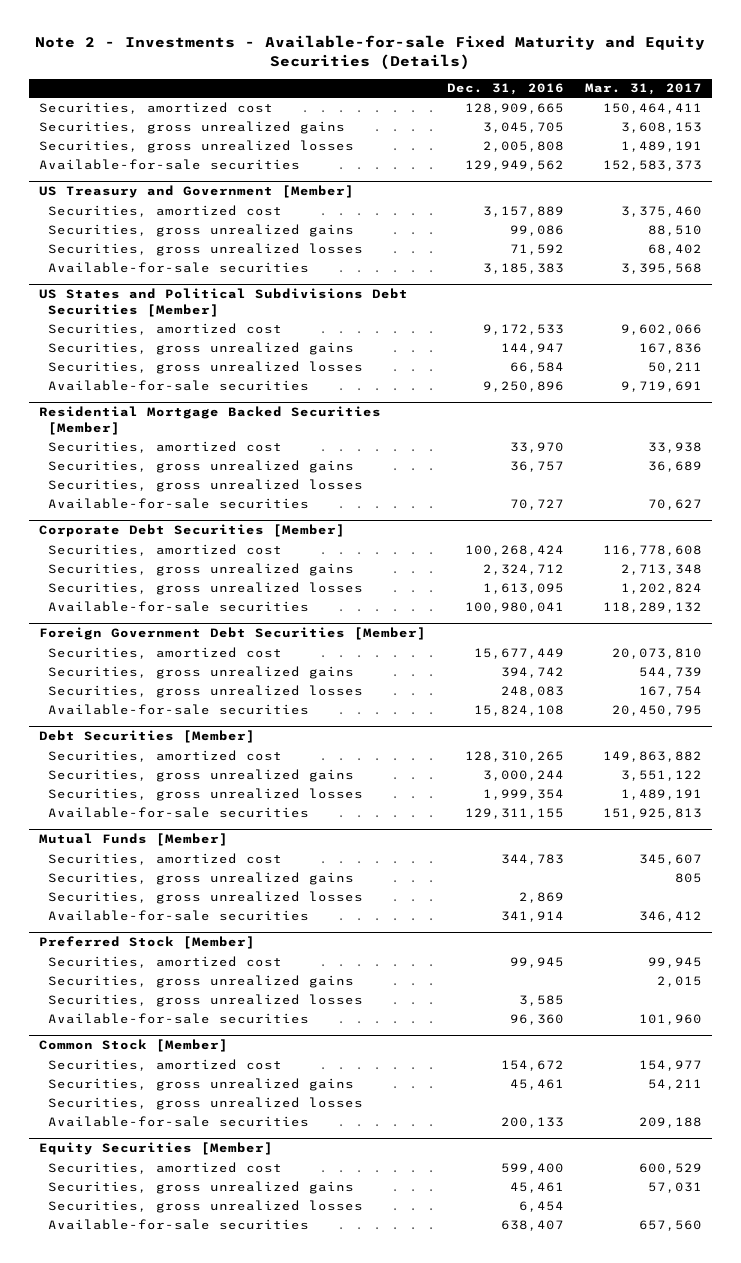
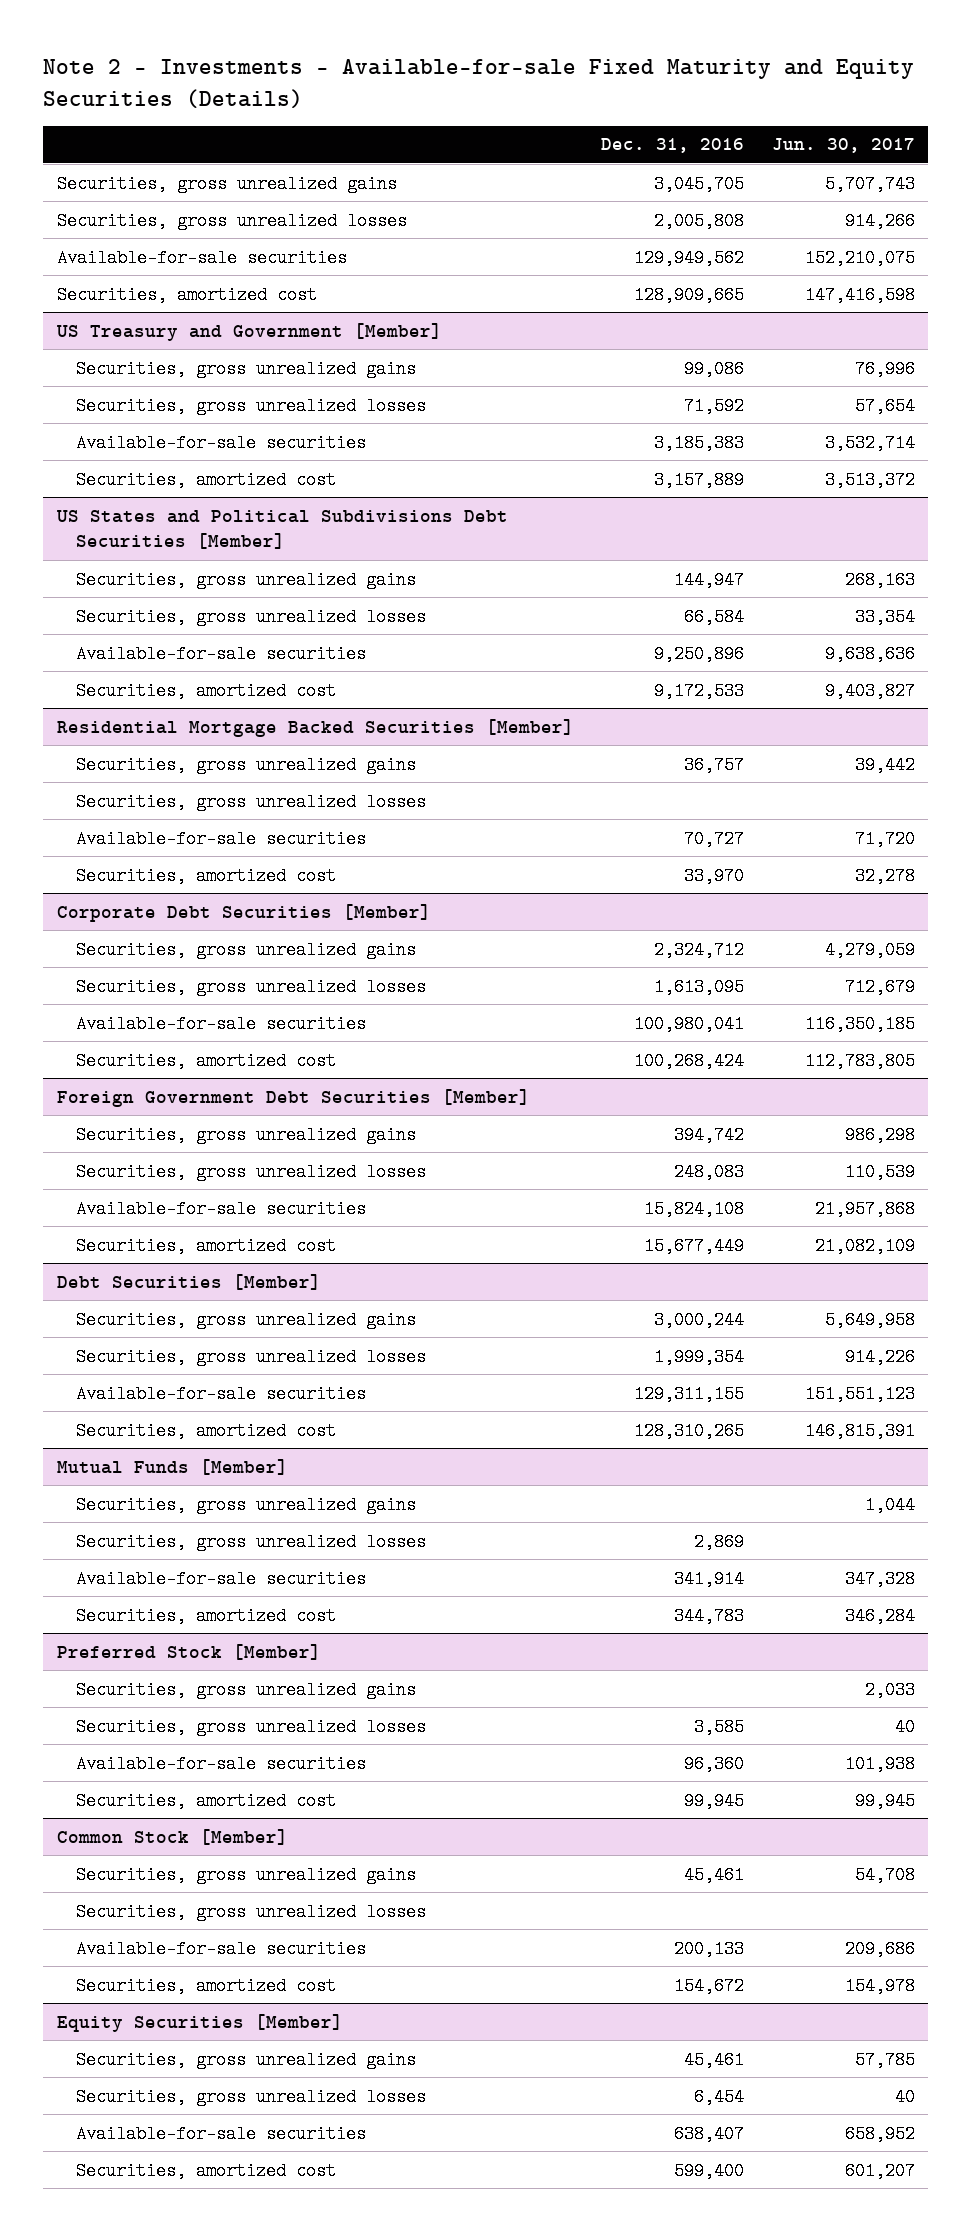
- | Dec. 31, 2016 | Mar. 31, 2017
+ | Dec. 31, 2016 | Jun. 30, 2017
moved down: Securities, amortized cost | 128,909,665 | 147,416,598
@ US Treasury and Government [Member]
moved down: Securities, amortized cost | 3,157,889 | 3,513,372
@ US States and Political Subdivisions Debt Securities [Member]
moved down: Securities, amortized cost | 9,172,533 | 9,403,827
@ Residential Mortgage Backed Securities [Member]
moved down: Securities, amortized cost | 33,970 | 32,278
@ Corporate Debt Securities [Member]
moved down: Securities, amortized cost | 100,268,424 | 112,783,805
@ Foreign Government Debt Securities [Member]
moved down: Securities, amortized cost | 15,677,449 | 21,082,109
@ Debt Securities [Member]
moved down: Securities, amortized cost | 128,310,265 | 146,815,391
@ Mutual Funds [Member]
moved down: Securities, amortized cost | 344,783 | 346,284
@ Preferred Stock [Member]
moved down: Securities, amortized cost | 99,945 | 99,945
@ Common Stock [Member]
moved down: Securities, amortized cost | 154,672 | 154,978
@ Equity Securities [Member]
moved down: Securities, amortized cost | 599,400 | 601,207

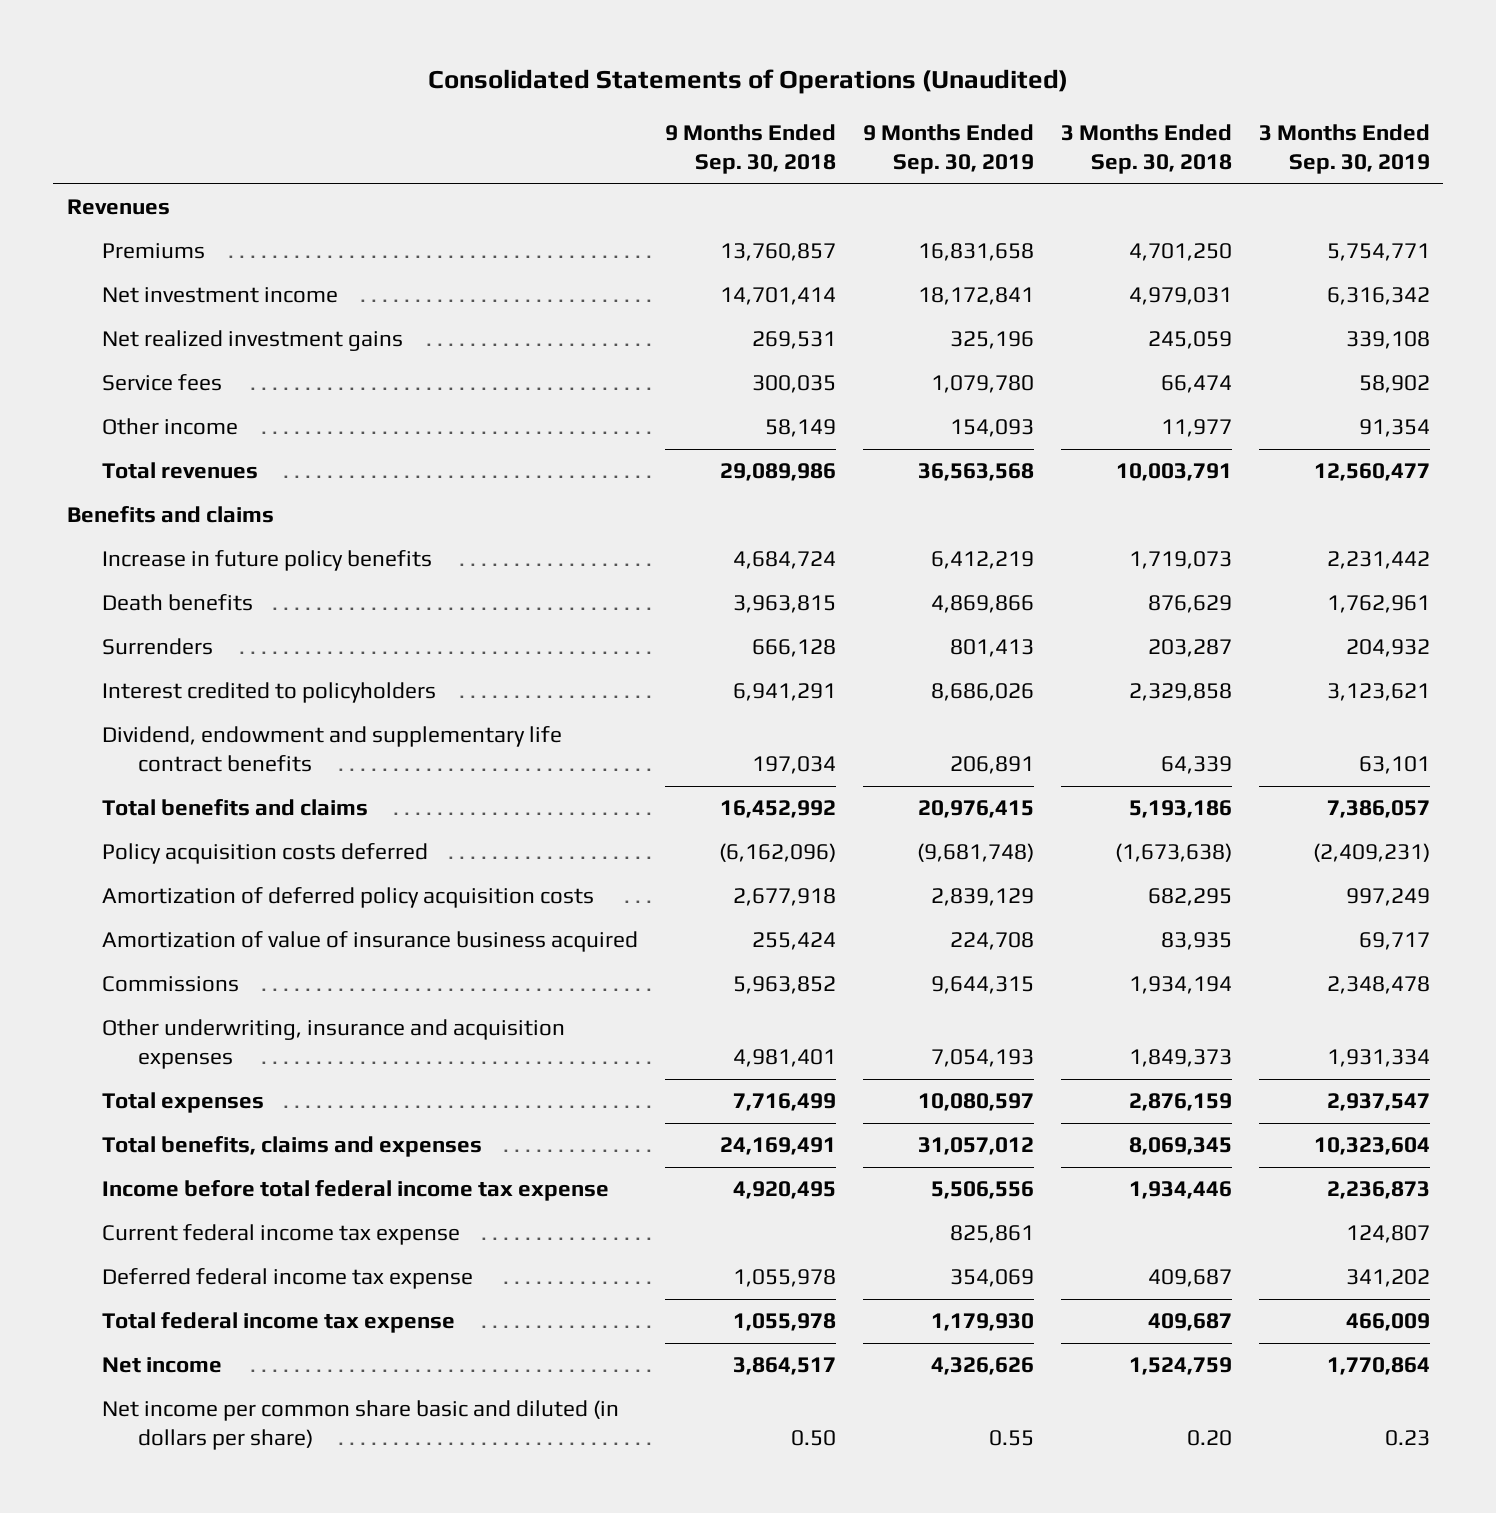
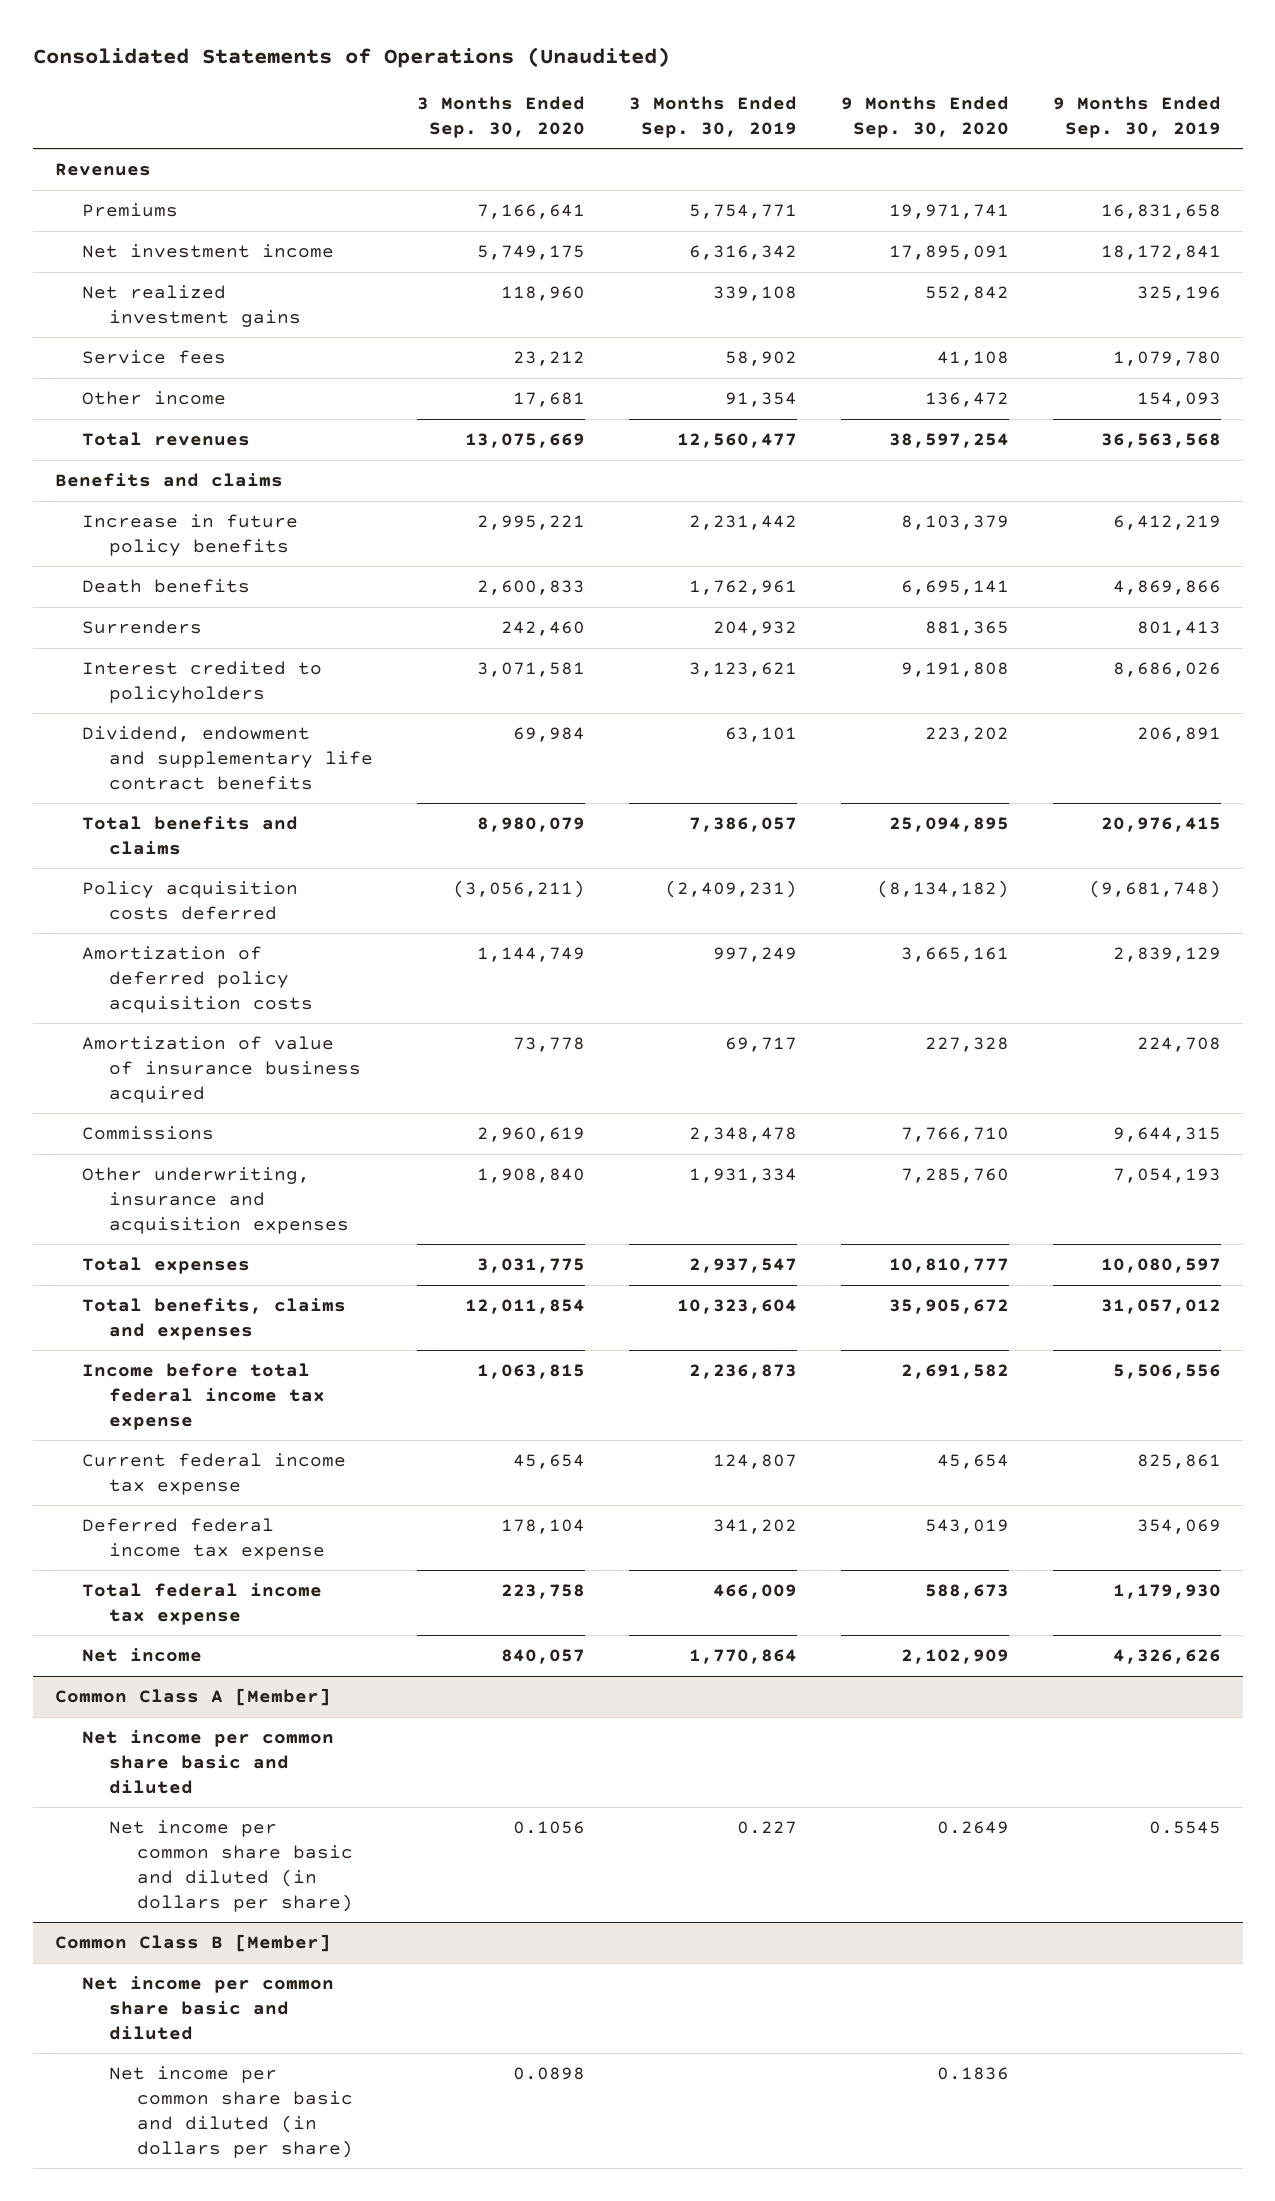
- | 9 Months Ended Sep. 30, 2018 | 9 Months Ended Sep. 30, 2019 | 3 Months Ended Sep. 30, 2018 | 3 Months Ended Sep. 30, 2019
+ | 3 Months Ended Sep. 30, 2020 | 3 Months Ended Sep. 30, 2019 | 9 Months Ended Sep. 30, 2020 | 9 Months Ended Sep. 30, 2019
- Net income per common share basic and diluted (in dollars per share) | 0.50 | 0.55 | 0.20 | 0.23
+ Common Class A [Member]
+ Net income per common share basic and diluted
+ Net income per common share basic and diluted (in dollars per share) | 0.1056 | 0.227 | 0.2649 | 0.5545
+ Common Class B [Member]
+ Net income per common share basic and diluted
+ Net income per common share basic and diluted (in dollars per share) | 0.0898 | | 0.1836 |

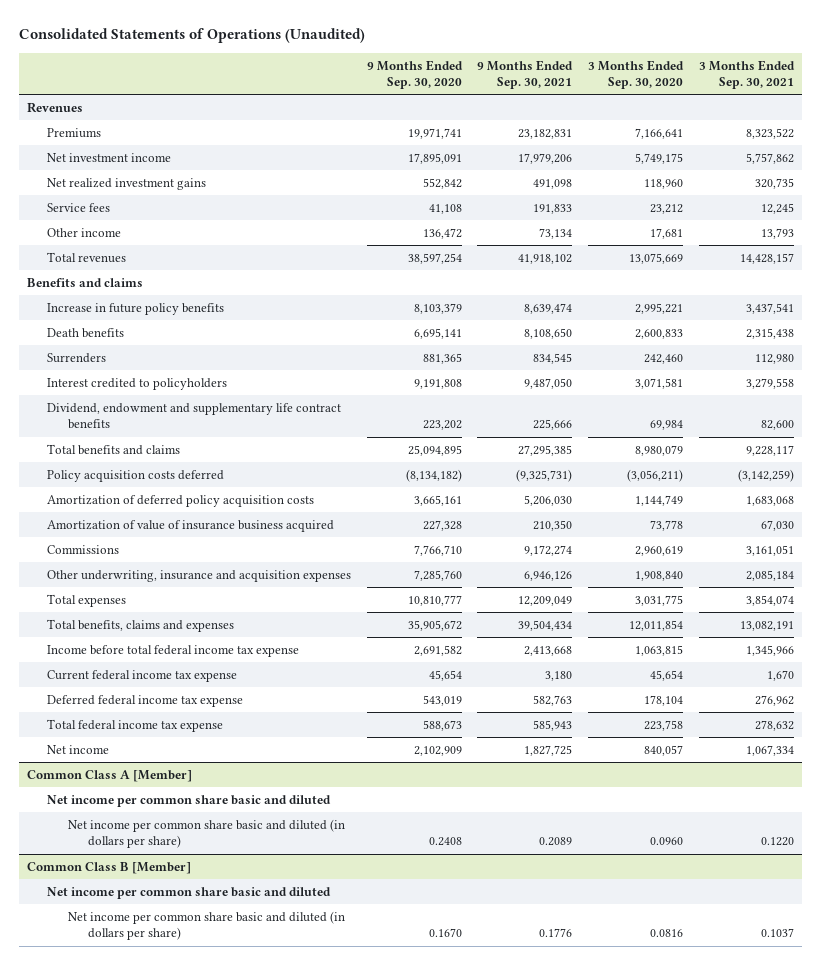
- | 3 Months Ended Sep. 30, 2020 | 3 Months Ended Sep. 30, 2019 | 9 Months Ended Sep. 30, 2020 | 9 Months Ended Sep. 30, 2019
+ | 9 Months Ended Sep. 30, 2020 | 9 Months Ended Sep. 30, 2021 | 3 Months Ended Sep. 30, 2020 | 3 Months Ended Sep. 30, 2021
@ Common Class A [Member]
- Net income per common share basic and diluted (in dollars per share) | 0.1056 | 0.227 | 0.2649 | 0.5545
+ Net income per common share basic and diluted (in dollars per share) | 0.2408 | 0.2089 | 0.0960 | 0.1220
@ Common Class B [Member]
- Net income per common share basic and diluted (in dollars per share) | 0.0898 | | 0.1836 |
+ Net income per common share basic and diluted (in dollars per share) | 0.1670 | 0.1776 | 0.0816 | 0.1037

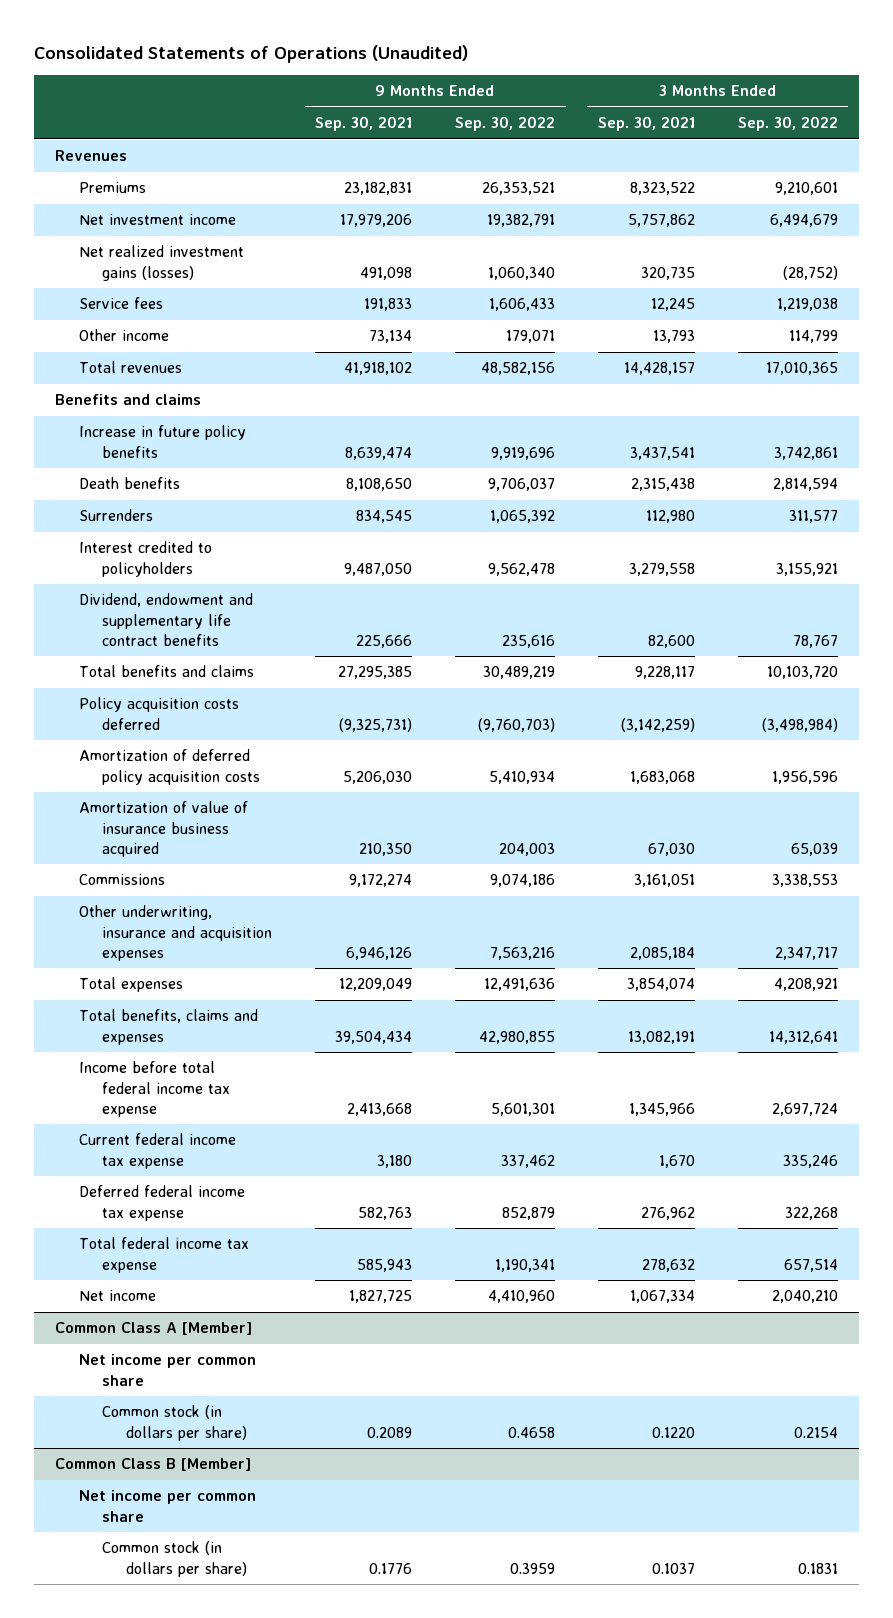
- | 9 Months Ended Sep. 30, 2020 | 9 Months Ended Sep. 30, 2021 | 3 Months Ended Sep. 30, 2020 | 3 Months Ended Sep. 30, 2021
+ | 9 Months Ended Sep. 30, 2021 | 9 Months Ended Sep. 30, 2022 | 3 Months Ended Sep. 30, 2021 | 3 Months Ended Sep. 30, 2022
- Net realized investment gains | 552,842 | 491,098 | 118,960 | 320,735
+ Net realized investment gains (losses) | 491,098 | 1,060,340 | 320,735 | (28,752)
@ Common Class A [Member]
- Net income per common share basic and diluted
- Net income per common share basic and diluted (in dollars per share) | 0.2408 | 0.2089 | 0.0960 | 0.1220
+ Net income per common share
+ Common stock (in dollars per share) | 0.2089 | 0.4658 | 0.1220 | 0.2154
@ Common Class B [Member]
- Net income per common share basic and diluted
- Net income per common share basic and diluted (in dollars per share) | 0.1670 | 0.1776 | 0.0816 | 0.1037
+ Net income per common share
+ Common stock (in dollars per share) | 0.1776 | 0.3959 | 0.1037 | 0.1831

